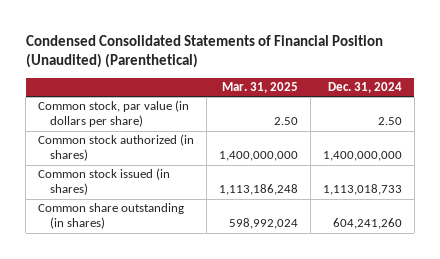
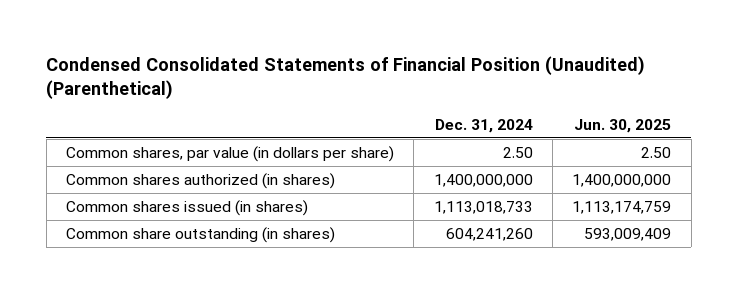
- | Mar. 31, 2025 | Dec. 31, 2024
+ | Dec. 31, 2024 | Jun. 30, 2025
- Common stock, par value (in dollars per share) | 2.50 | 2.50
- Common stock authorized (in shares) | 1,400,000,000 | 1,400,000,000
- Common stock issued (in shares) | 1,113,186,248 | 1,113,018,733
+ Common shares, par value (in dollars per share) | 2.50 | 2.50
+ Common shares authorized (in shares) | 1,400,000,000 | 1,400,000,000
+ Common shares issued (in shares) | 1,113,018,733 | 1,113,174,759

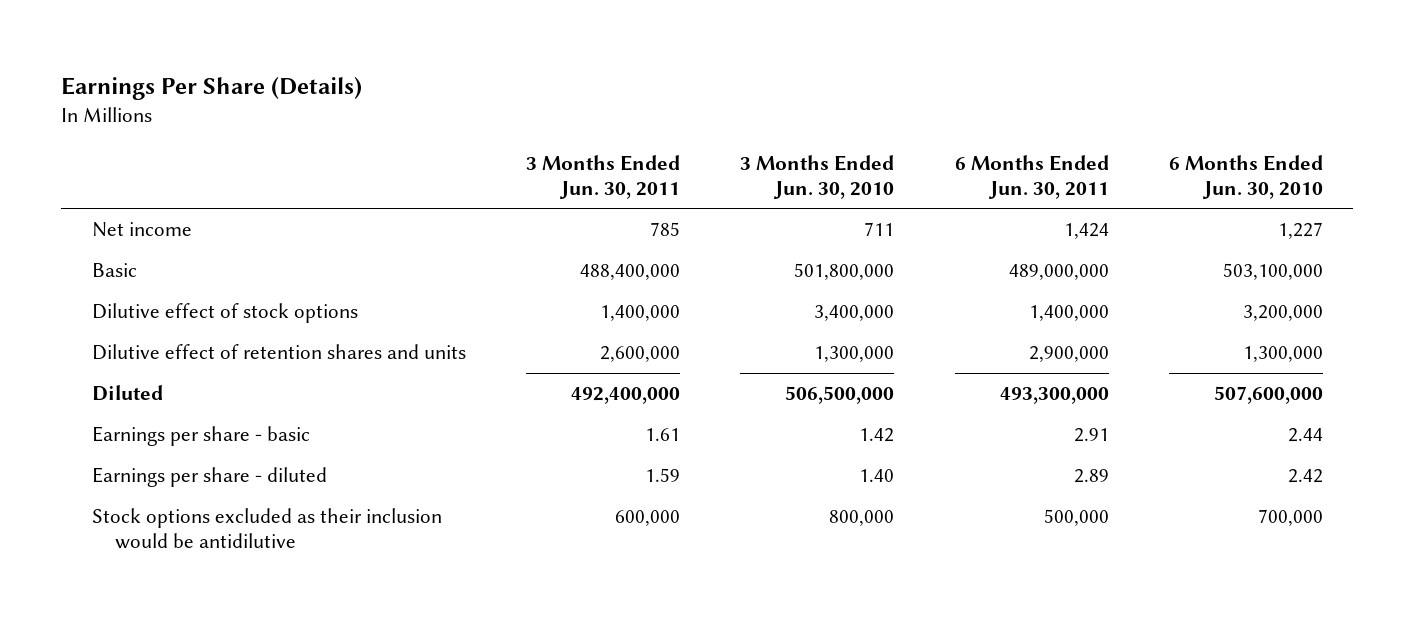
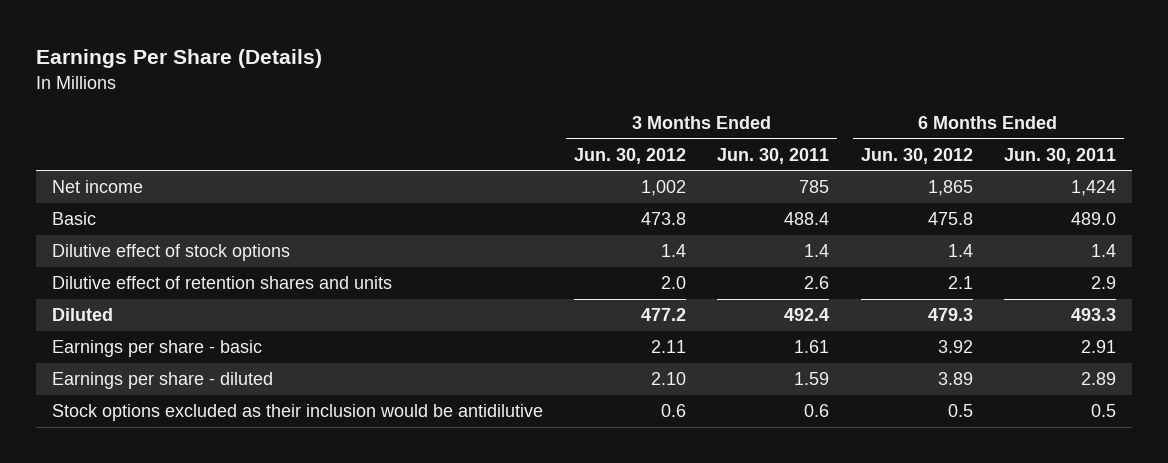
- | 3 Months Ended Jun. 30, 2011 | 3 Months Ended Jun. 30, 2010 | 6 Months Ended Jun. 30, 2011 | 6 Months Ended Jun. 30, 2010
+ | 3 Months Ended Jun. 30, 2012 | 3 Months Ended Jun. 30, 2011 | 6 Months Ended Jun. 30, 2012 | 6 Months Ended Jun. 30, 2011
- Basic | 488,400,000 | 501,800,000 | 489,000,000 | 503,100,000
- Dilutive effect of stock options | 1,400,000 | 3,400,000 | 1,400,000 | 3,200,000
- Dilutive effect of retention shares and units | 2,600,000 | 1,300,000 | 2,900,000 | 1,300,000
- Diluted | 492,400,000 | 506,500,000 | 493,300,000 | 507,600,000
+ Basic | 473.8 | 488.4 | 475.8 | 489.0
+ Dilutive effect of stock options | 1.4 | 1.4 | 1.4 | 1.4
+ Dilutive effect of retention shares and units | 2.0 | 2.6 | 2.1 | 2.9
+ Diluted | 477.2 | 492.4 | 479.3 | 493.3
- Stock options excluded as their inclusion would be antidilutive | 600,000 | 800,000 | 500,000 | 700,000
+ Stock options excluded as their inclusion would be antidilutive | 0.6 | 0.6 | 0.5 | 0.5

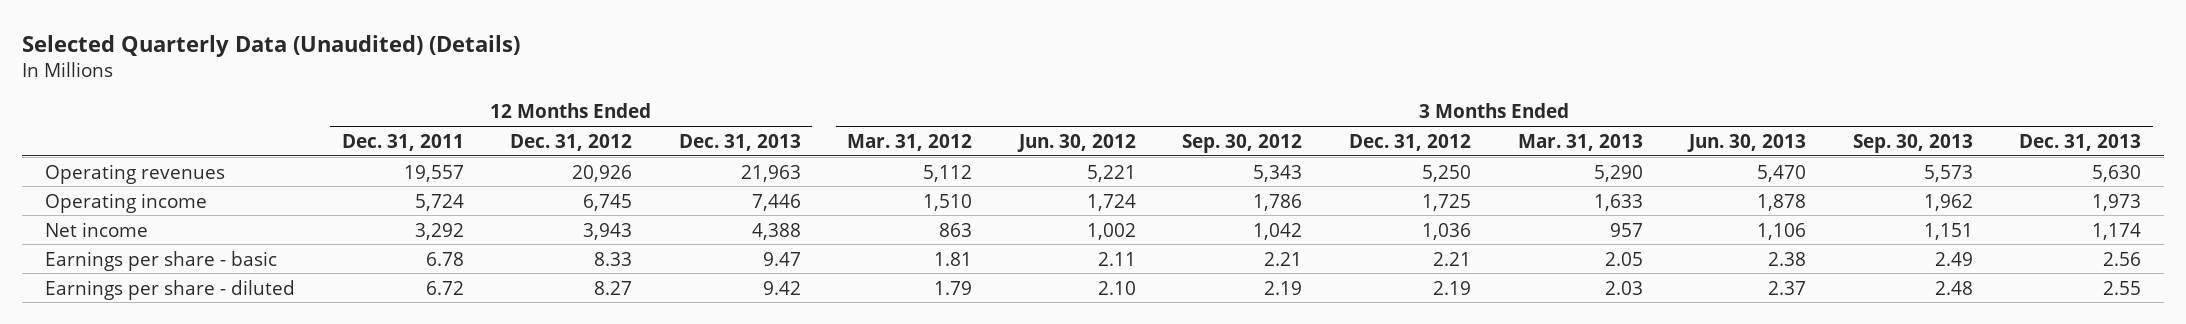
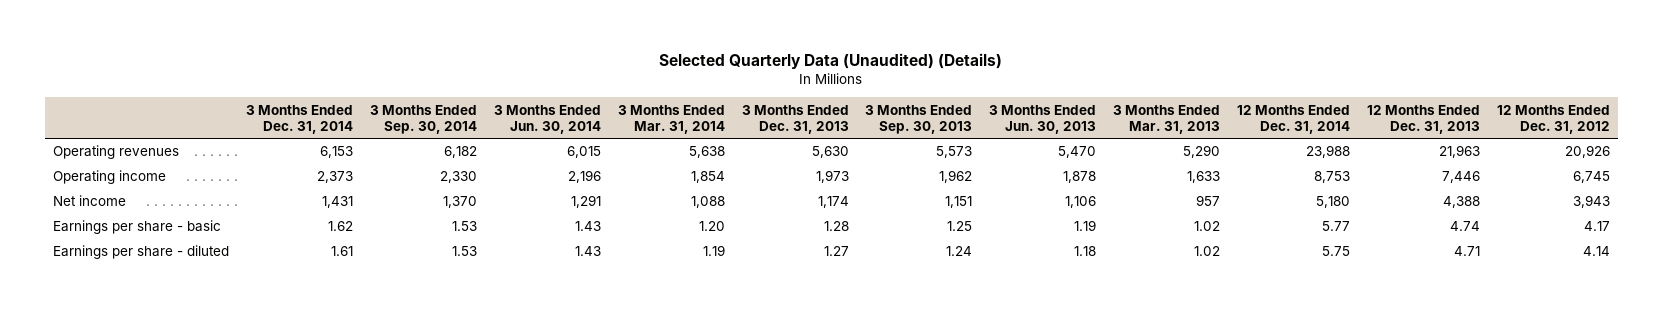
- | 12 Months Ended Dec. 31, 2011 | 12 Months Ended Dec. 31, 2012 | 12 Months Ended Dec. 31, 2013 | 3 Months Ended Mar. 31, 2012 | 3 Months Ended Jun. 30, 2012 | 3 Months Ended Sep. 30, 2012 | 3 Months Ended Dec. 31, 2012 | 3 Months Ended Mar. 31, 2013 | 3 Months Ended Jun. 30, 2013 | 3 Months Ended Sep. 30, 2013 | 3 Months Ended Dec. 31, 2013
+ | 3 Months Ended Dec. 31, 2014 | 3 Months Ended Sep. 30, 2014 | 3 Months Ended Jun. 30, 2014 | 3 Months Ended Mar. 31, 2014 | 3 Months Ended Dec. 31, 2013 | 3 Months Ended Sep. 30, 2013 | 3 Months Ended Jun. 30, 2013 | 3 Months Ended Mar. 31, 2013 | 12 Months Ended Dec. 31, 2014 | 12 Months Ended Dec. 31, 2013 | 12 Months Ended Dec. 31, 2012
- Earnings per share - basic | 6.78 | 8.33 | 9.47 | 1.81 | 2.11 | 2.21 | 2.21 | 2.05 | 2.38 | 2.49 | 2.56
- Earnings per share - diluted | 6.72 | 8.27 | 9.42 | 1.79 | 2.10 | 2.19 | 2.19 | 2.03 | 2.37 | 2.48 | 2.55
+ Earnings per share - basic | 1.62 | 1.53 | 1.43 | 1.20 | 1.28 | 1.25 | 1.19 | 1.02 | 5.77 | 4.74 | 4.17
+ Earnings per share - diluted | 1.61 | 1.53 | 1.43 | 1.19 | 1.27 | 1.24 | 1.18 | 1.02 | 5.75 | 4.71 | 4.14

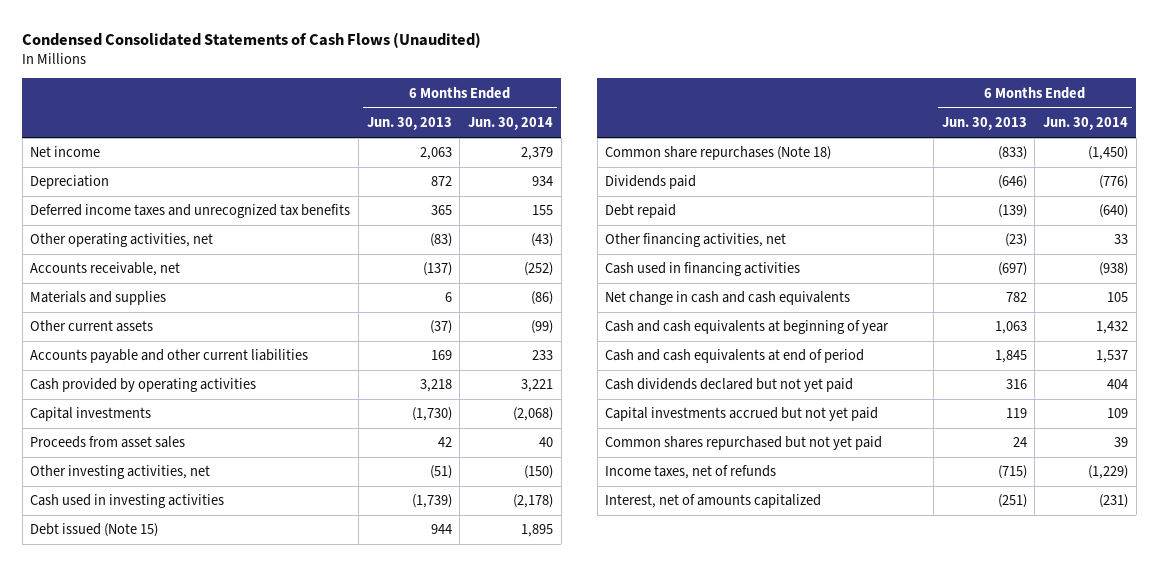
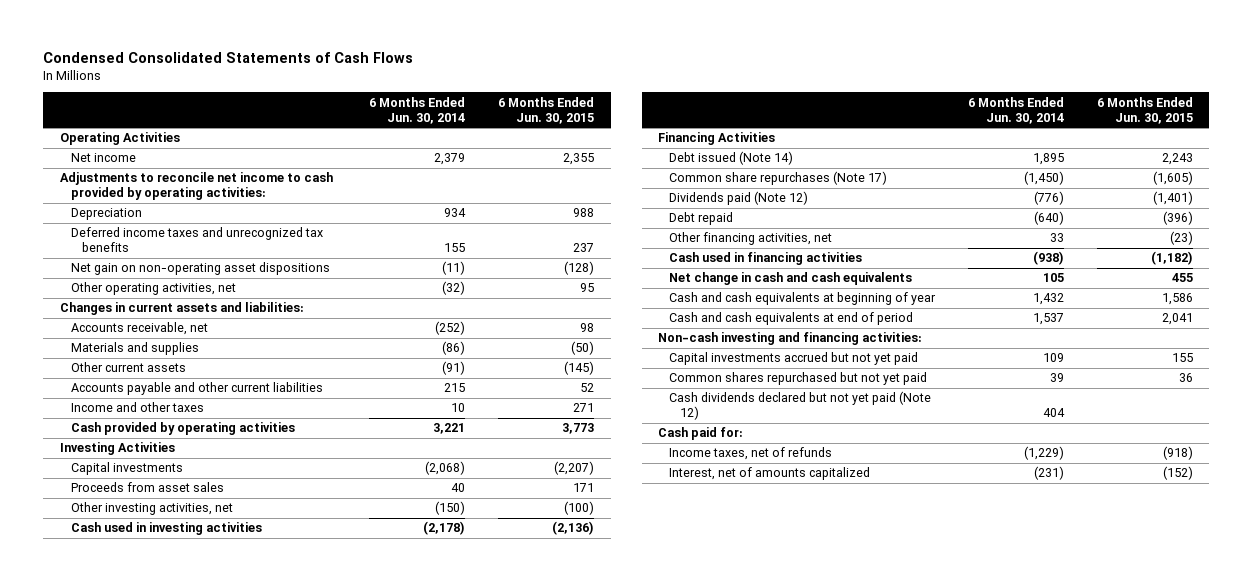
- Condensed Consolidated Statements of Cash Flows (Unaudited)
+ Condensed Consolidated Statements of Cash Flows
- | 6 Months Ended Jun. 30, 2013 | 6 Months Ended Jun. 30, 2014
+ | 6 Months Ended Jun. 30, 2014 | 6 Months Ended Jun. 30, 2015
+ Operating Activities
+ Adjustments to reconcile net income to cash provided by operating activities:
- Other operating activities, net | (83) | (43)
+ Net gain on non-operating asset dispositions | (11) | (128)
+ Other operating activities, net | (32) | 95
+ Changes in current assets and liabilities:
- Other current assets | (37) | (99)
- Accounts payable and other current liabilities | 169 | 233
+ Other current assets | (91) | (145)
+ Accounts payable and other current liabilities | 215 | 52
+ Income and other taxes | 10 | 271
+ Investing Activities
- Debt issued (Note 15) | 944 | 1,895
- Common share repurchases (Note 18) | (833) | (1,450)
- Dividends paid | (646) | (776)
+ Financing Activities
+ Debt issued (Note 14) | 1,895 | 2,243
+ Common share repurchases (Note 17) | (1,450) | (1,605)
+ Dividends paid (Note 12) | (776) | (1,401)
- Cash dividends declared but not yet paid | 316 | 404
+ Non-cash investing and financing activities:
+ Cash dividends declared but not yet paid (Note 12) | 404 |
+ Cash paid for:

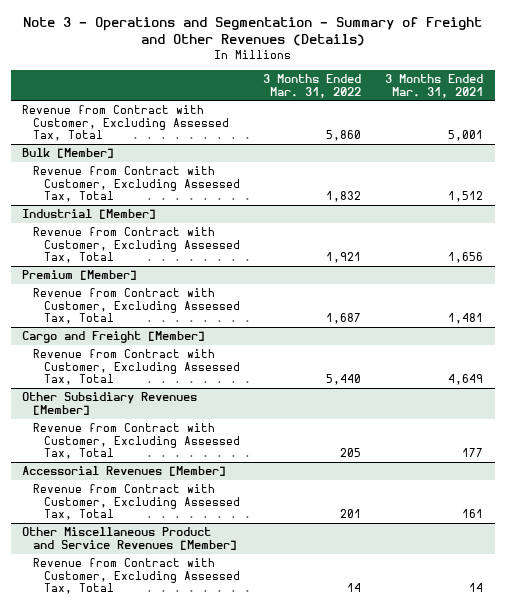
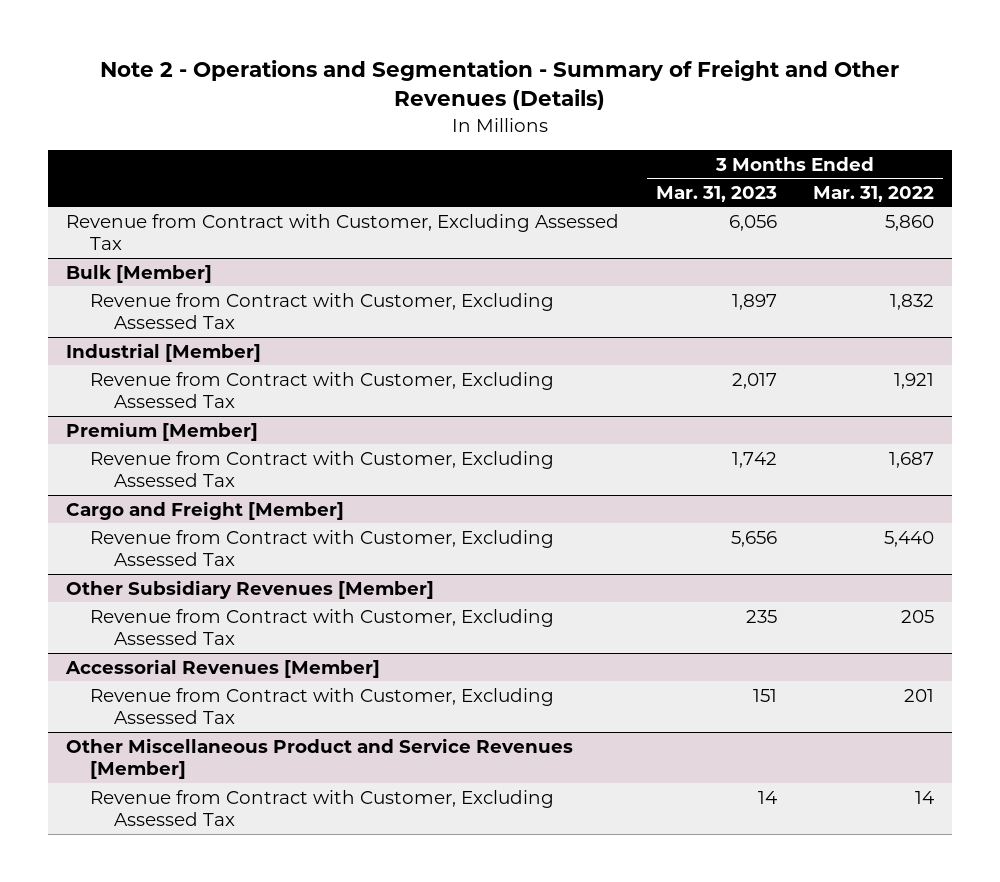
- Note 3 - Operations and Segmentation - Summary of Freight and Other Revenues (Details)
+ Note 2 - Operations and Segmentation - Summary of Freight and Other Revenues (Details)
- | 3 Months Ended Mar. 31, 2022 | 3 Months Ended Mar. 31, 2021
+ | 3 Months Ended Mar. 31, 2023 | 3 Months Ended Mar. 31, 2022
- Revenue from Contract with Customer, Excluding Assessed Tax, Total | 5,860 | 5,001
+ Revenue from Contract with Customer, Excluding Assessed Tax | 6,056 | 5,860
@ Bulk [Member]
- Revenue from Contract with Customer, Excluding Assessed Tax, Total | 1,832 | 1,512
+ Revenue from Contract with Customer, Excluding Assessed Tax | 1,897 | 1,832
@ Industrial [Member]
- Revenue from Contract with Customer, Excluding Assessed Tax, Total | 1,921 | 1,656
+ Revenue from Contract with Customer, Excluding Assessed Tax | 2,017 | 1,921
@ Premium [Member]
- Revenue from Contract with Customer, Excluding Assessed Tax, Total | 1,687 | 1,481
+ Revenue from Contract with Customer, Excluding Assessed Tax | 1,742 | 1,687
@ Cargo and Freight [Member]
- Revenue from Contract with Customer, Excluding Assessed Tax, Total | 5,440 | 4,649
+ Revenue from Contract with Customer, Excluding Assessed Tax | 5,656 | 5,440
@ Other Subsidiary Revenues [Member]
- Revenue from Contract with Customer, Excluding Assessed Tax, Total | 205 | 177
+ Revenue from Contract with Customer, Excluding Assessed Tax | 235 | 205
@ Accessorial Revenues [Member]
- Revenue from Contract with Customer, Excluding Assessed Tax, Total | 201 | 161
+ Revenue from Contract with Customer, Excluding Assessed Tax | 151 | 201
@ Other Miscellaneous Product and Service Revenues [Member]
- Revenue from Contract with Customer, Excluding Assessed Tax, Total | 14 | 14
+ Revenue from Contract with Customer, Excluding Assessed Tax | 14 | 14

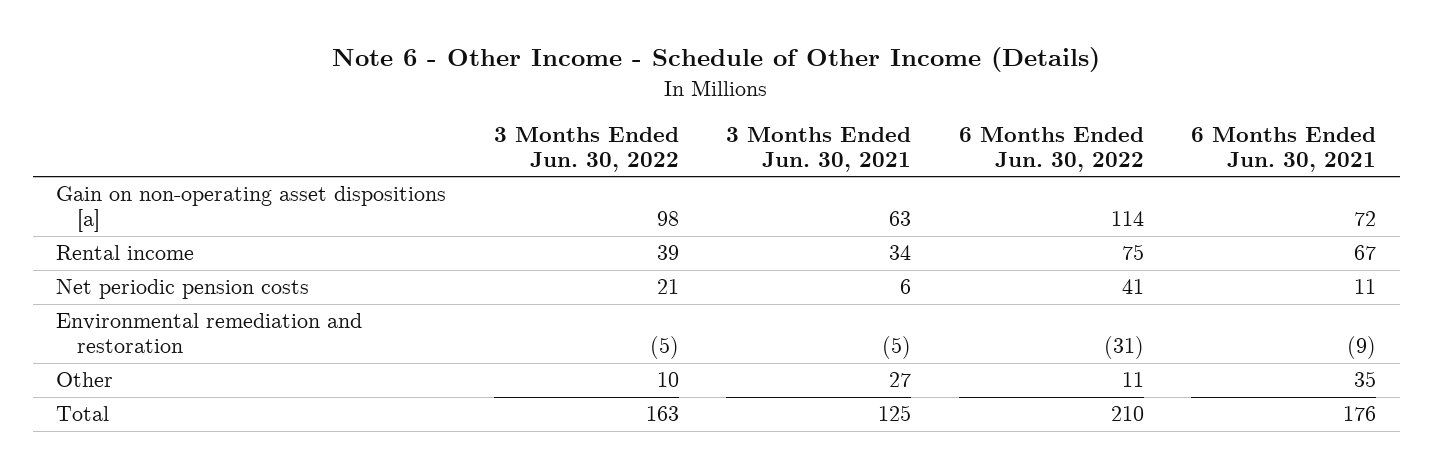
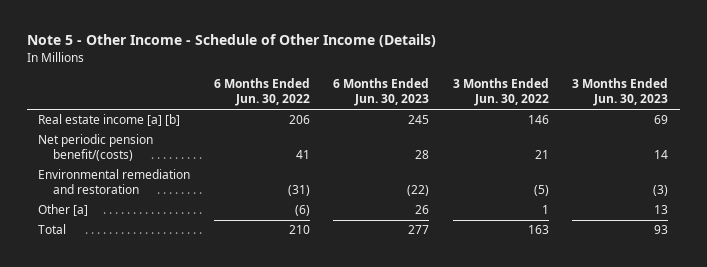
- Note 6 - Other Income - Schedule of Other Income (Details)
+ Note 5 - Other Income - Schedule of Other Income (Details)
- | 3 Months Ended Jun. 30, 2022 | 3 Months Ended Jun. 30, 2021 | 6 Months Ended Jun. 30, 2022 | 6 Months Ended Jun. 30, 2021
+ | 6 Months Ended Jun. 30, 2022 | 6 Months Ended Jun. 30, 2023 | 3 Months Ended Jun. 30, 2022 | 3 Months Ended Jun. 30, 2023
- Gain on non-operating asset dispositions [a] | 98 | 63 | 114 | 72
- Rental income | 39 | 34 | 75 | 67
- Net periodic pension costs | 21 | 6 | 41 | 11
+ Real estate income [a] [b] | 206 | 245 | 146 | 69
+ Net periodic pension benefit/(costs) | 41 | 28 | 21 | 14
- Other | 10 | 27 | 11 | 35
+ Other [a] | (6) | 26 | 1 | 13

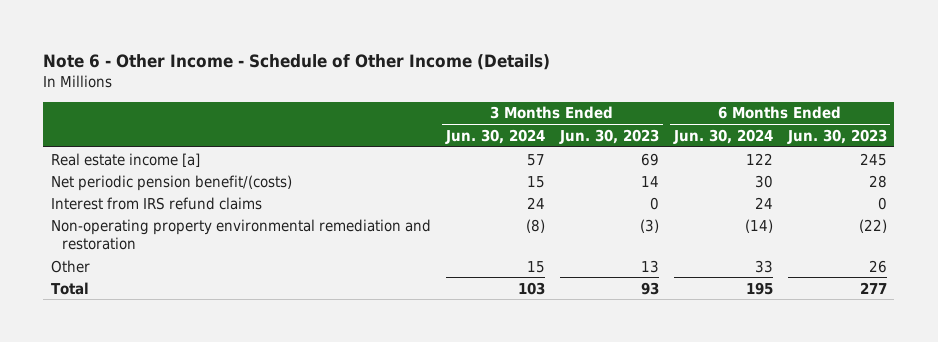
- Note 5 - Other Income - Schedule of Other Income (Details)
+ Note 6 - Other Income - Schedule of Other Income (Details)
- | 6 Months Ended Jun. 30, 2022 | 6 Months Ended Jun. 30, 2023 | 3 Months Ended Jun. 30, 2022 | 3 Months Ended Jun. 30, 2023
+ | 3 Months Ended Jun. 30, 2024 | 3 Months Ended Jun. 30, 2023 | 6 Months Ended Jun. 30, 2024 | 6 Months Ended Jun. 30, 2023
- Real estate income [a] [b] | 206 | 245 | 146 | 69
+ Real estate income [a] | 57 | 69 | 122 | 245
- Environmental remediation and restoration | (31) | (22) | (5) | (3)
- Other [a] | (6) | 26 | 1 | 13
+ Interest from IRS refund claims | 24 | 0 | 24 | 0
+ Non-operating property environmental remediation and restoration | (8) | (3) | (14) | (22)
+ Other | 15 | 13 | 33 | 26

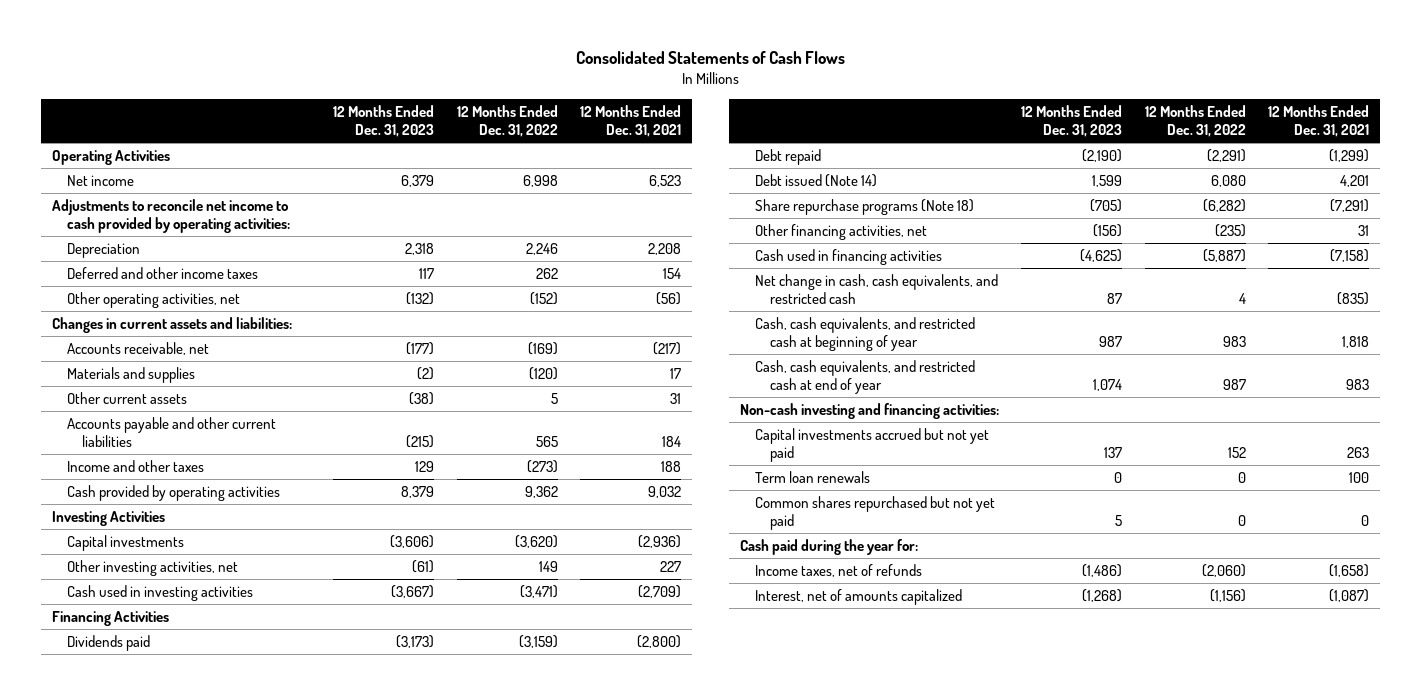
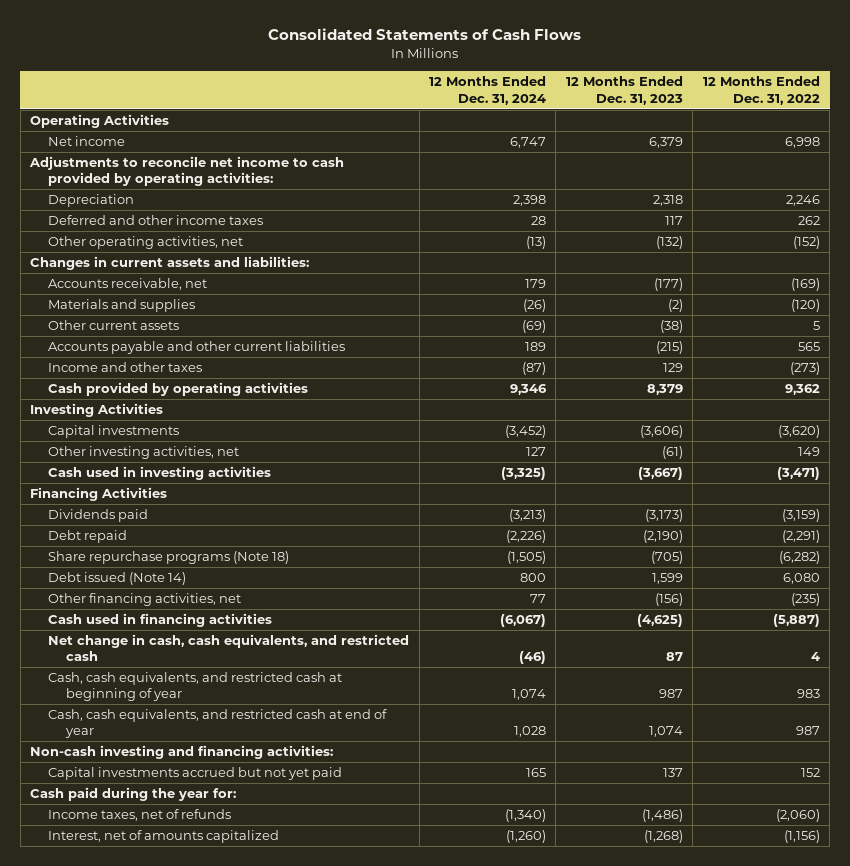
- | 12 Months Ended Dec. 31, 2023 | 12 Months Ended Dec. 31, 2022 | 12 Months Ended Dec. 31, 2021
+ | 12 Months Ended Dec. 31, 2024 | 12 Months Ended Dec. 31, 2023 | 12 Months Ended Dec. 31, 2022
moved down: Debt issued (Note 14) | 800 | 1,599 | 6,080
- Term loan renewals | 0 | 0 | 100
- Common shares repurchased but not yet paid | 5 | 0 | 0

